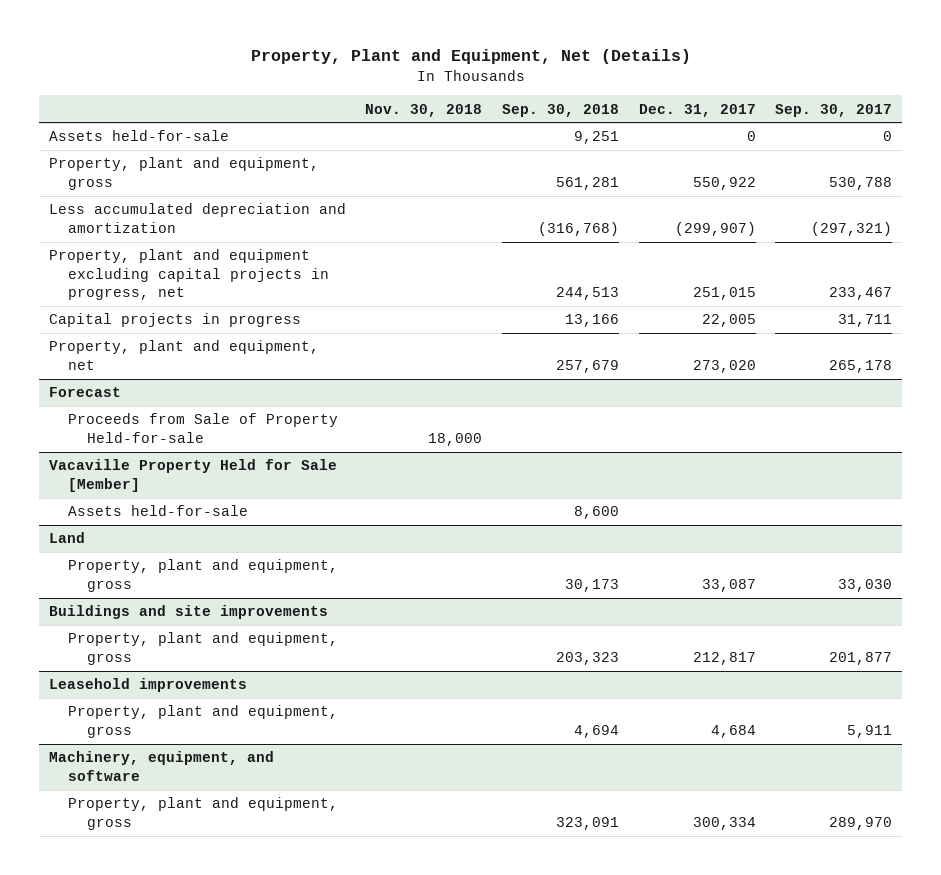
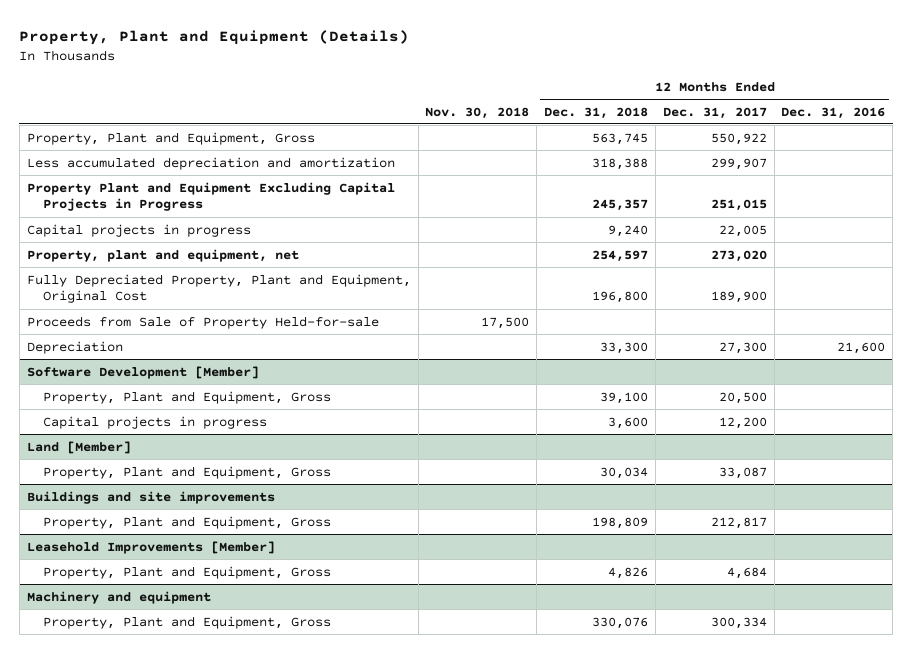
- Property, Plant and Equipment, Net (Details)
+ Property, Plant and Equipment (Details)
- | Nov. 30, 2018 | Sep. 30, 2018 | Dec. 31, 2017 | Sep. 30, 2017
+ | Nov. 30, 2018 | 12 Months Ended Dec. 31, 2018 | 12 Months Ended Dec. 31, 2017 | 12 Months Ended Dec. 31, 2016
- Assets held-for-sale | | 9,251 | 0 | 0
- Property, plant and equipment, gross | | 561,281 | 550,922 | 530,788
+ Property, Plant and Equipment, Gross | | 563,745 | 550,922 |
- Property, plant and equipment excluding capital projects in progress, net | | 244,513 | 251,015 | 233,467
+ Property Plant and Equipment Excluding Capital Projects in Progress | | 245,357 | 251,015 |
- Forecast
- Proceeds from Sale of Property Held-for-sale | 18,000 | | |
- Vacaville Property Held for Sale [Member]
- Assets held-for-sale | | 8,600 | |
- Land
- Property, plant and equipment, gross | | 30,173 | 33,087 | 33,030
+ Fully Depreciated Property, Plant and Equipment, Original Cost | | 196,800 | 189,900 |
+ Proceeds from Sale of Property Held-for-sale | 17,500 | | |
+ Depreciation | | 33,300 | 27,300 | 21,600
+ Software Development [Member]
+ Property, Plant and Equipment, Gross | | 39,100 | 20,500 |
+ Capital projects in progress | | 3,600 | 12,200 |
+ Land [Member]
+ Property, Plant and Equipment, Gross | | 30,034 | 33,087 |
@ Buildings and site improvements
- Property, plant and equipment, gross | | 203,323 | 212,817 | 201,877
- Leasehold improvements
- Property, plant and equipment, gross | | 4,694 | 4,684 | 5,911
- Machinery, equipment, and software
- Property, plant and equipment, gross | | 323,091 | 300,334 | 289,970
@ Buildings and site improvements
+ Property, Plant and Equipment, Gross | | 198,809 | 212,817 |
+ Leasehold Improvements [Member]
+ Property, Plant and Equipment, Gross | | 4,826 | 4,684 |
+ Machinery and equipment
+ Property, Plant and Equipment, Gross | | 330,076 | 300,334 |

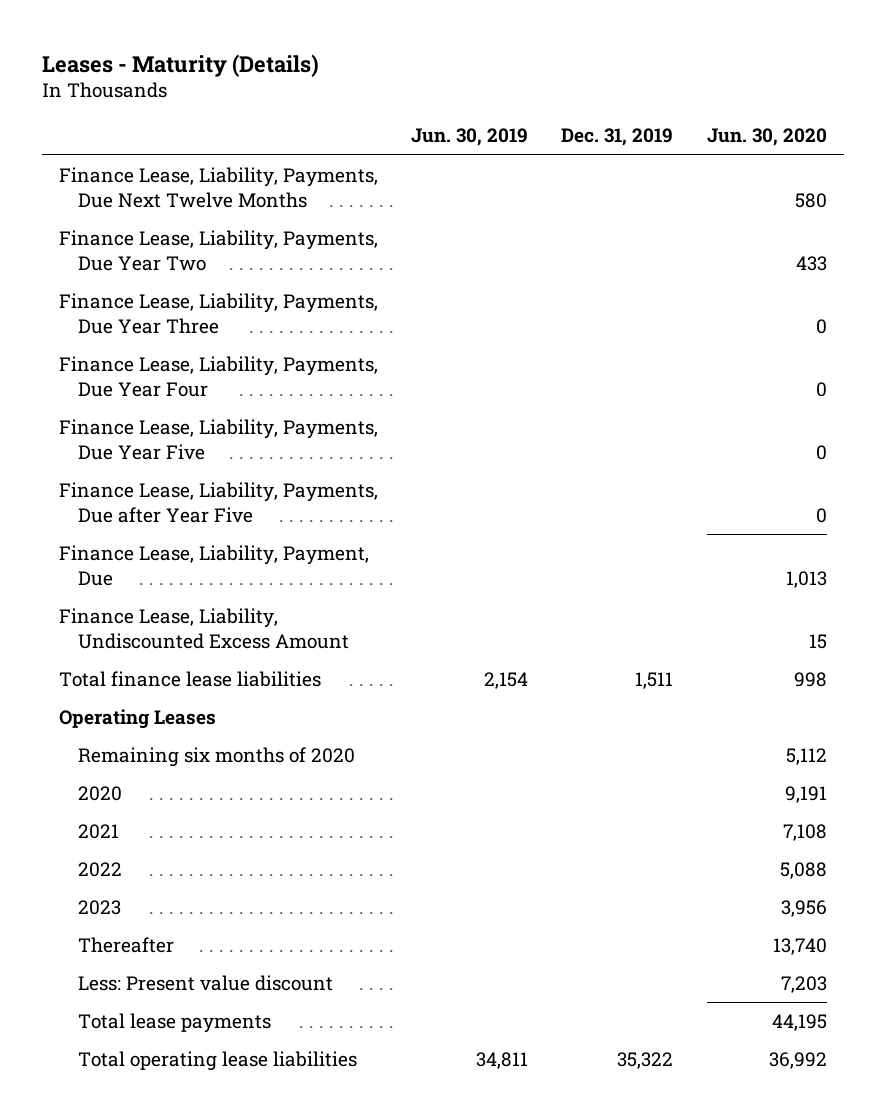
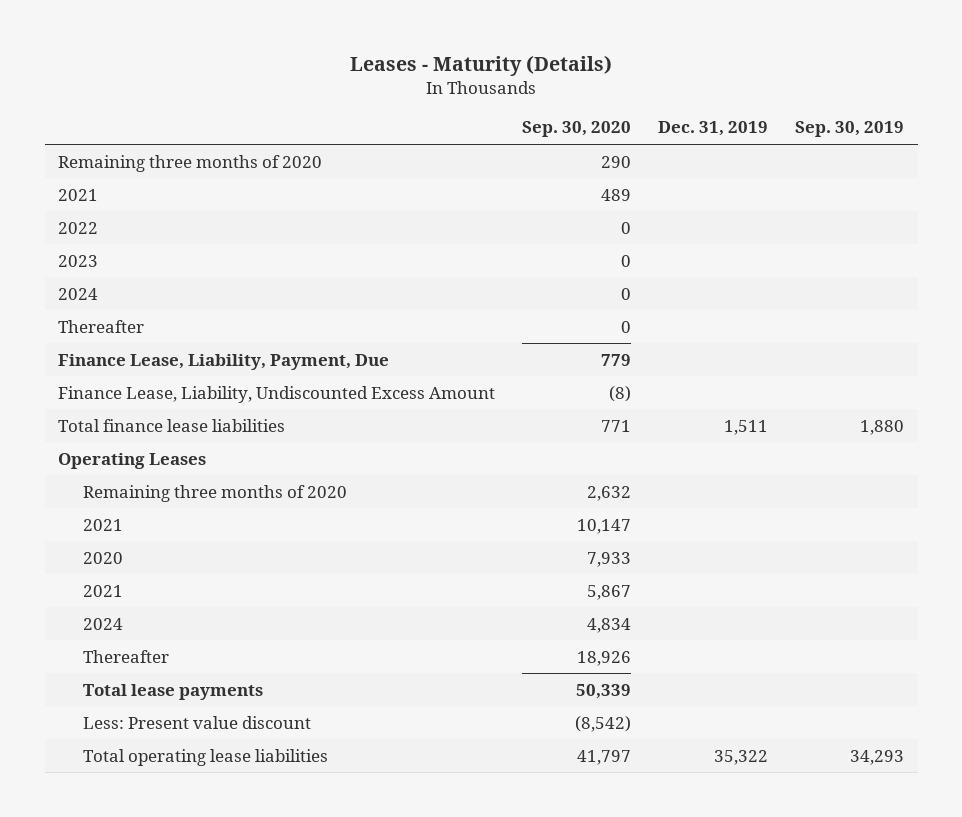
- | Jun. 30, 2019 | Dec. 31, 2019 | Jun. 30, 2020
+ | Sep. 30, 2020 | Dec. 31, 2019 | Sep. 30, 2019
- Finance Lease, Liability, Payments, Due Next Twelve Months | | | 580
- Finance Lease, Liability, Payments, Due Year Two | | | 433
- Finance Lease, Liability, Payments, Due Year Three | | | 0
- Finance Lease, Liability, Payments, Due Year Four | | | 0
- Finance Lease, Liability, Payments, Due Year Five | | | 0
- Finance Lease, Liability, Payments, Due after Year Five | | | 0
+ Remaining three months of 2020 | 290 | |
+ 2021 | 489 | |
moved up: 2022 | 0 | |
moved up: 2023 | 0 | |
+ 2024 | 0 | |
+ Thereafter | 0 | |
- Remaining six months of 2020 | | | 5,112
+ Remaining three months of 2020 | 2,632 | |
+ 2021 | 10,147 | |
+ 2024 | 4,834 | |
moved down: Less: Present value discount | (8,542) | |

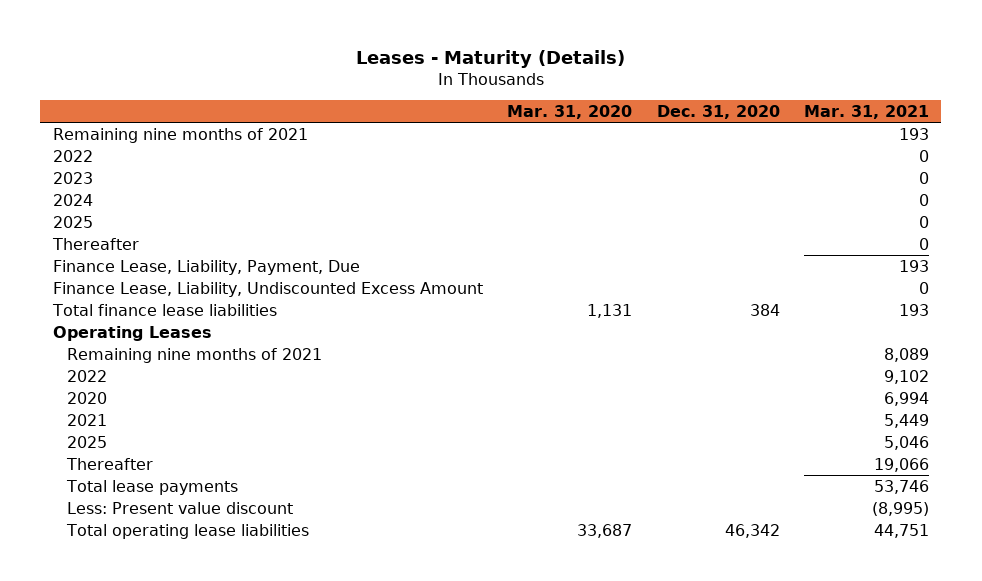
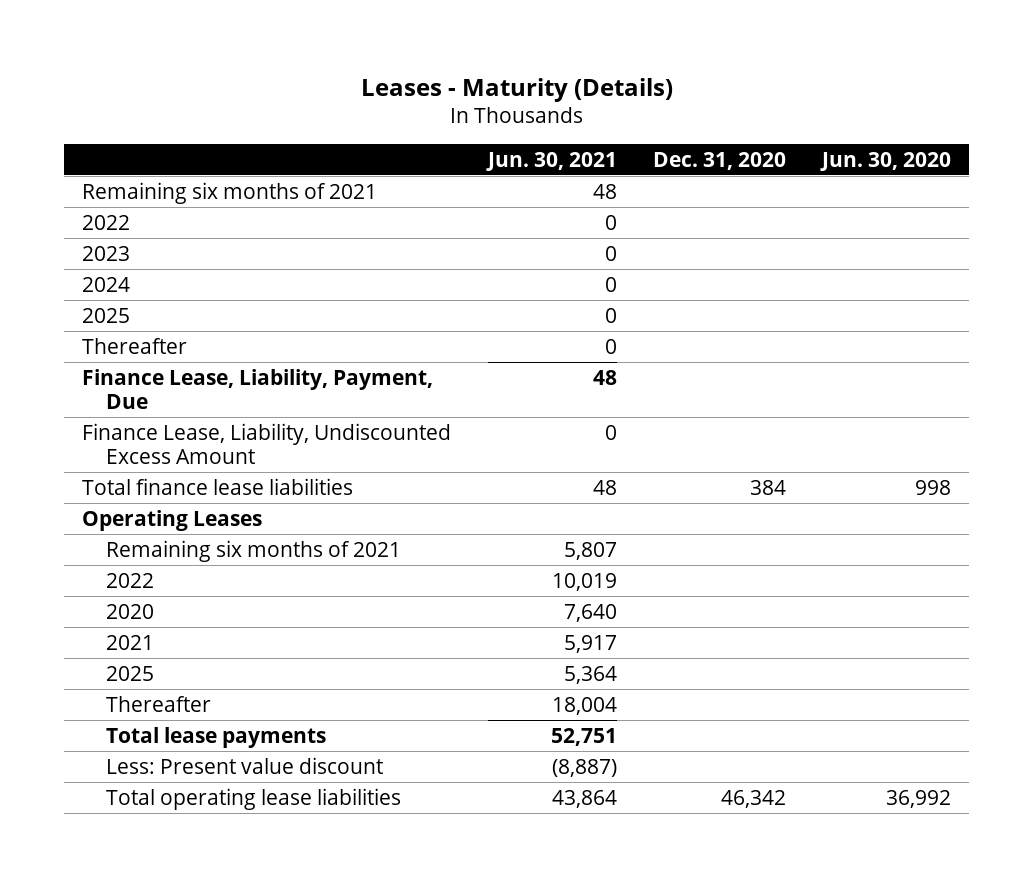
- | Mar. 31, 2020 | Dec. 31, 2020 | Mar. 31, 2021
+ | Jun. 30, 2021 | Dec. 31, 2020 | Jun. 30, 2020
- Remaining nine months of 2021 | | | 193
+ Remaining six months of 2021 | 48 | |
- Remaining nine months of 2021 | | | 8,089
+ Remaining six months of 2021 | 5,807 | |

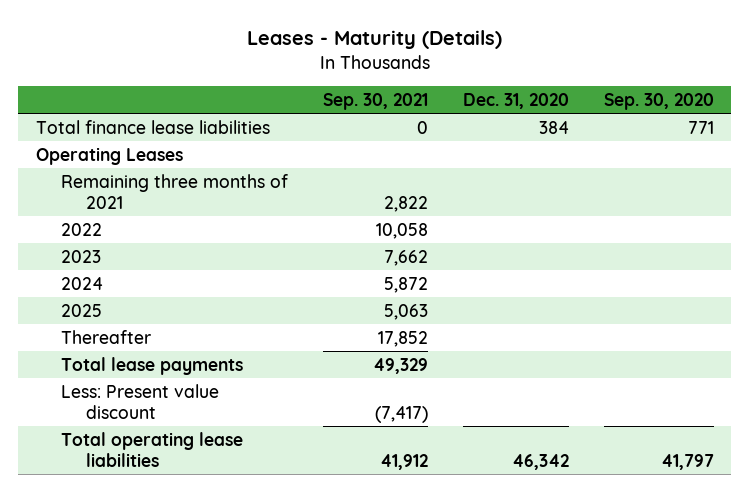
- | Jun. 30, 2021 | Dec. 31, 2020 | Jun. 30, 2020
+ | Sep. 30, 2021 | Dec. 31, 2020 | Sep. 30, 2020
- Remaining six months of 2021 | 48 | |
- 2022 | 0 | |
- 2025 | 0 | |
- Thereafter | 0 | |
- Finance Lease, Liability, Payment, Due | 48 | |
- Finance Lease, Liability, Undiscounted Excess Amount | 0 | |
- Remaining six months of 2021 | 5,807 | |
+ Remaining three months of 2021 | 2,822 | |
- 2020 | 7,640 | |
- 2021 | 5,917 | |
moved down: 2023 | 7,662 | |
moved down: 2024 | 5,872 | |

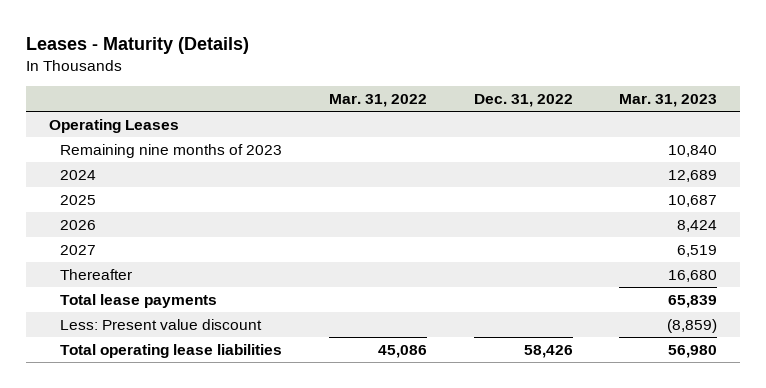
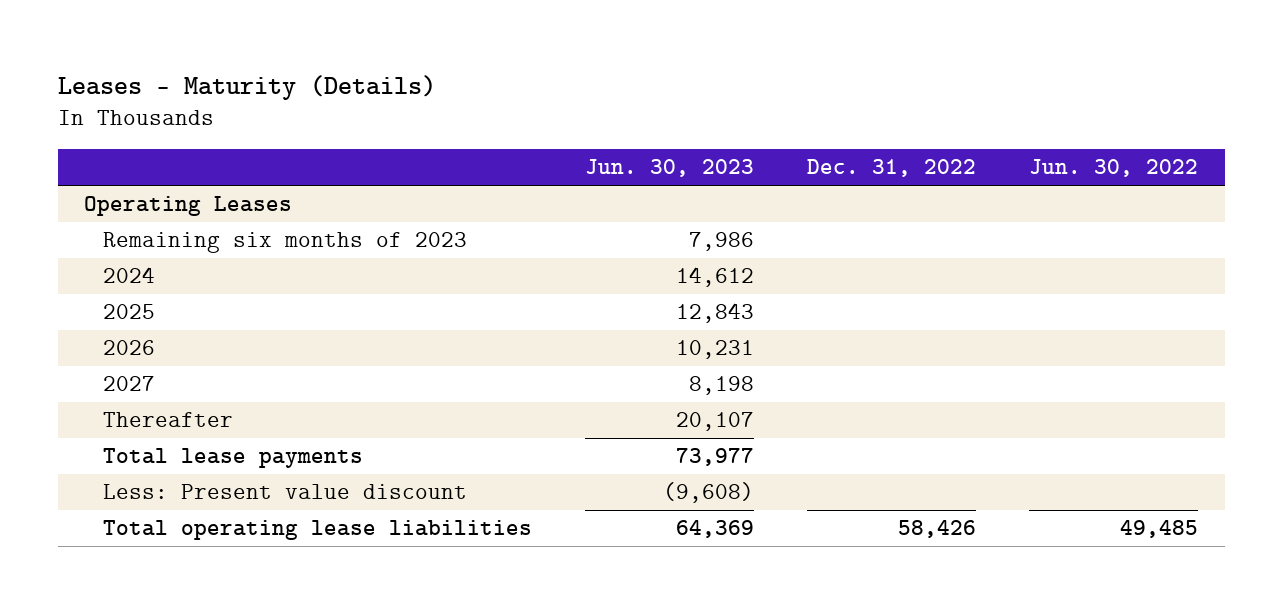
- | Mar. 31, 2022 | Dec. 31, 2022 | Mar. 31, 2023
+ | Jun. 30, 2023 | Dec. 31, 2022 | Jun. 30, 2022
- Remaining nine months of 2023 | | | 10,840
+ Remaining six months of 2023 | 7,986 | |

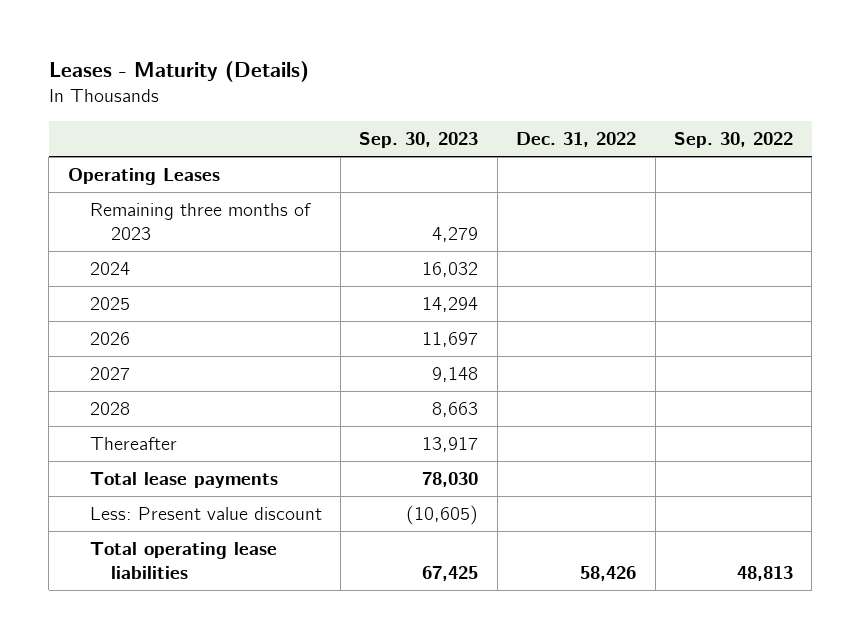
- | Jun. 30, 2023 | Dec. 31, 2022 | Jun. 30, 2022
+ | Sep. 30, 2023 | Dec. 31, 2022 | Sep. 30, 2022
- Remaining six months of 2023 | 7,986 | |
+ Remaining three months of 2023 | 4,279 | |
+ 2028 | 8,663 | |

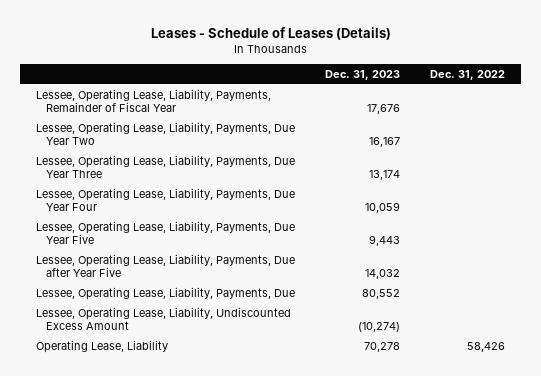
- Leases - Maturity (Details)
+ Leases - Schedule of Leases (Details)
- | Sep. 30, 2023 | Dec. 31, 2022 | Sep. 30, 2022
+ | Dec. 31, 2023 | Dec. 31, 2022
- Operating Leases
- Remaining three months of 2023 | 4,279 | |
- 2024 | 16,032 | |
- 2025 | 14,294 | |
- 2026 | 11,697 | |
- 2027 | 9,148 | |
- 2028 | 8,663 | |
- Thereafter | 13,917 | |
- Total lease payments | 78,030 | |
- Less: Present value discount | (10,605) | |
- Total operating lease liabilities | 67,425 | 58,426 | 48,813
+ Lessee, Operating Lease, Liability, Payments, Remainder of Fiscal Year | 17,676 |
+ Lessee, Operating Lease, Liability, Payments, Due Year Two | 16,167 |
+ Lessee, Operating Lease, Liability, Payments, Due Year Three | 13,174 |
+ Lessee, Operating Lease, Liability, Payments, Due Year Four | 10,059 |
+ Lessee, Operating Lease, Liability, Payments, Due Year Five | 9,443 |
+ Lessee, Operating Lease, Liability, Payments, Due after Year Five | 14,032 |
+ Lessee, Operating Lease, Liability, Payments, Due | 80,552 |
+ Lessee, Operating Lease, Liability, Undiscounted Excess Amount | (10,274) |
+ Operating Lease, Liability | 70,278 | 58,426

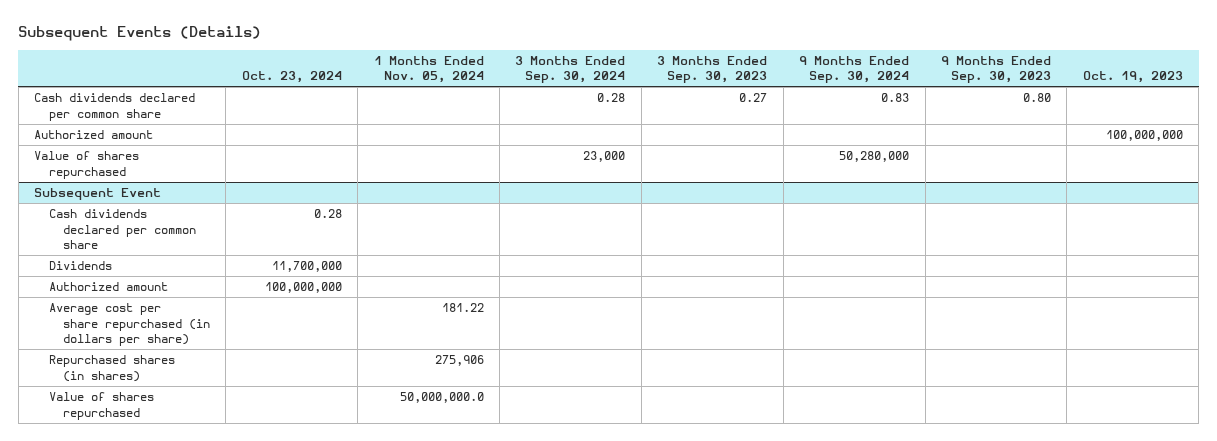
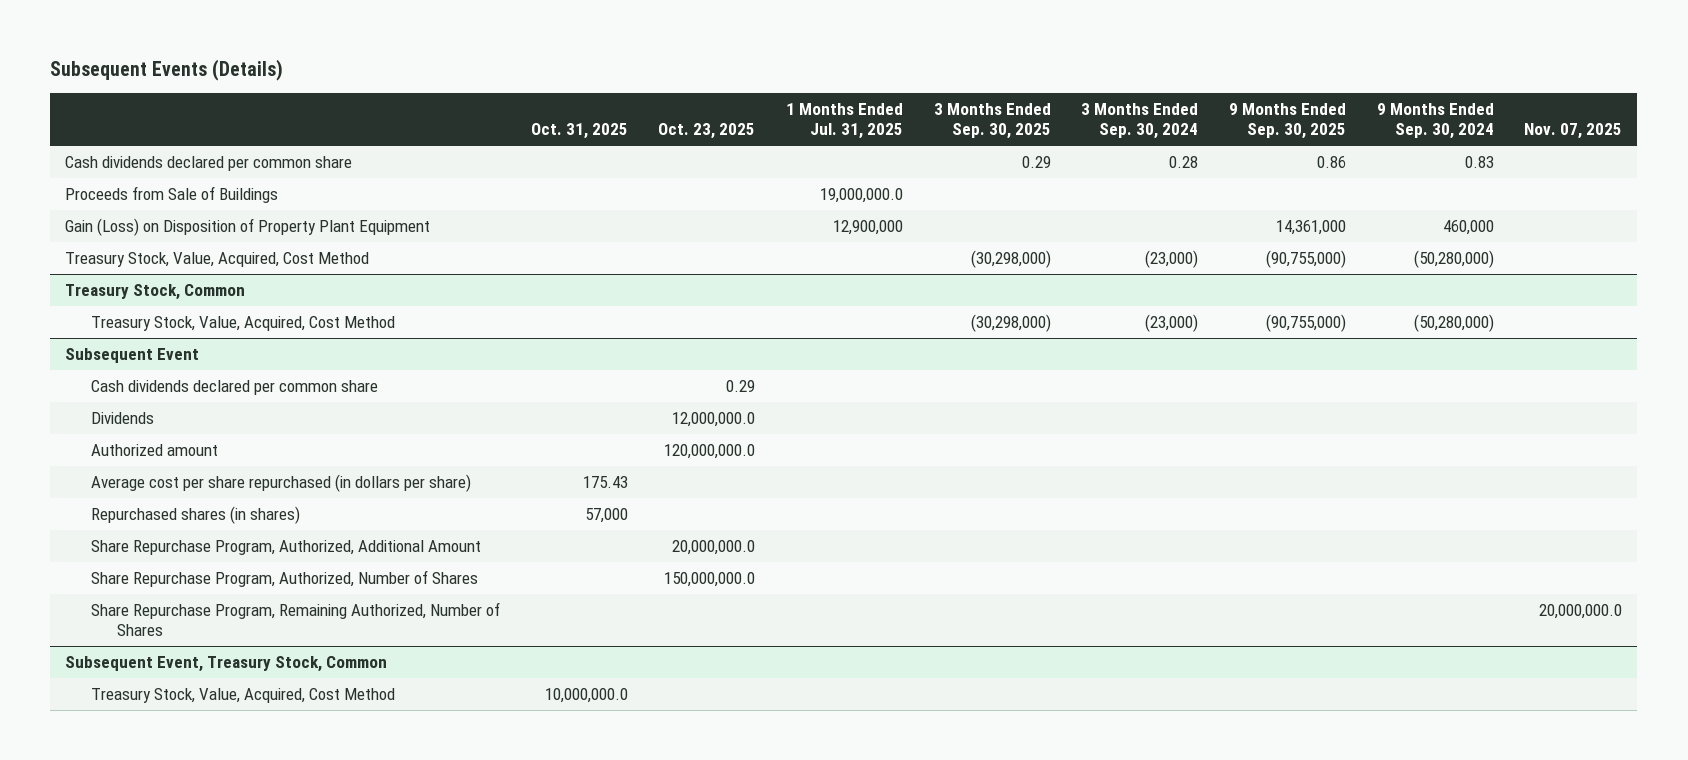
- | Oct. 23, 2024 | 1 Months Ended Nov. 05, 2024 | 3 Months Ended Sep. 30, 2024 | 3 Months Ended Sep. 30, 2023 | 9 Months Ended Sep. 30, 2024 | 9 Months Ended Sep. 30, 2023 | Oct. 19, 2023
+ | Oct. 31, 2025 | Oct. 23, 2025 | 1 Months Ended Jul. 31, 2025 | 3 Months Ended Sep. 30, 2025 | 3 Months Ended Sep. 30, 2024 | 9 Months Ended Sep. 30, 2025 | 9 Months Ended Sep. 30, 2024 | Nov. 07, 2025
- Authorized amount | | | | | | | 100,000,000
- Value of shares repurchased | | | 23,000 | | 50,280,000 | |
+ Proceeds from Sale of Buildings | | | 19,000,000.0 | | | | |
+ Gain (Loss) on Disposition of Property Plant Equipment | | | 12,900,000 | | | 14,361,000 | 460,000 |
+ Treasury Stock, Value, Acquired, Cost Method | | | | (30,298,000) | (23,000) | (90,755,000) | (50,280,000) |
+ Treasury Stock, Common
+ Treasury Stock, Value, Acquired, Cost Method | | | | (30,298,000) | (23,000) | (90,755,000) | (50,280,000) |
@ Subsequent Event
- Value of shares repurchased | | 50,000,000.0 | | | | |
+ Share Repurchase Program, Authorized, Additional Amount | | 20,000,000.0 | | | | | |
+ Share Repurchase Program, Authorized, Number of Shares | | 150,000,000.0 | | | | | |
+ Share Repurchase Program, Remaining Authorized, Number of Shares | | | | | | | | 20,000,000.0
+ Subsequent Event, Treasury Stock, Common
+ Treasury Stock, Value, Acquired, Cost Method | 10,000,000.0 | | | | | | |

